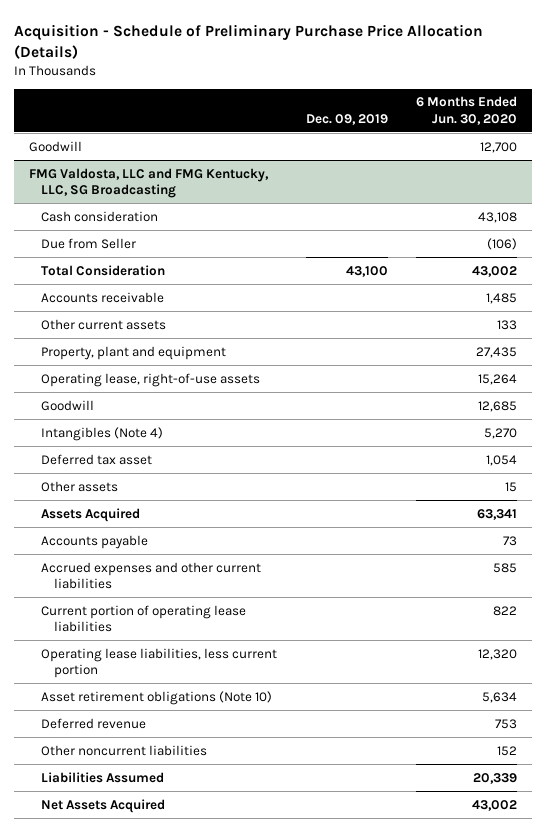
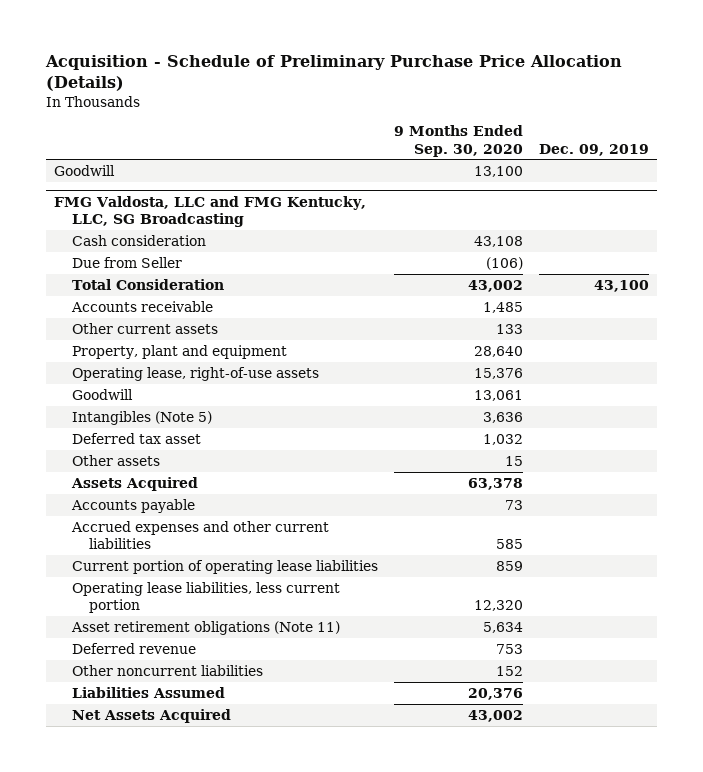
- | Dec. 09, 2019 | 6 Months Ended Jun. 30, 2020
+ | 9 Months Ended Sep. 30, 2020 | Dec. 09, 2019
@ FMG Valdosta, LLC and FMG Kentucky, LLC, SG Broadcasting
- Intangibles (Note 4) | | 5,270
+ Intangibles (Note 5) | 3,636 |
- Asset retirement obligations (Note 10) | | 5,634
+ Asset retirement obligations (Note 11) | 5,634 |

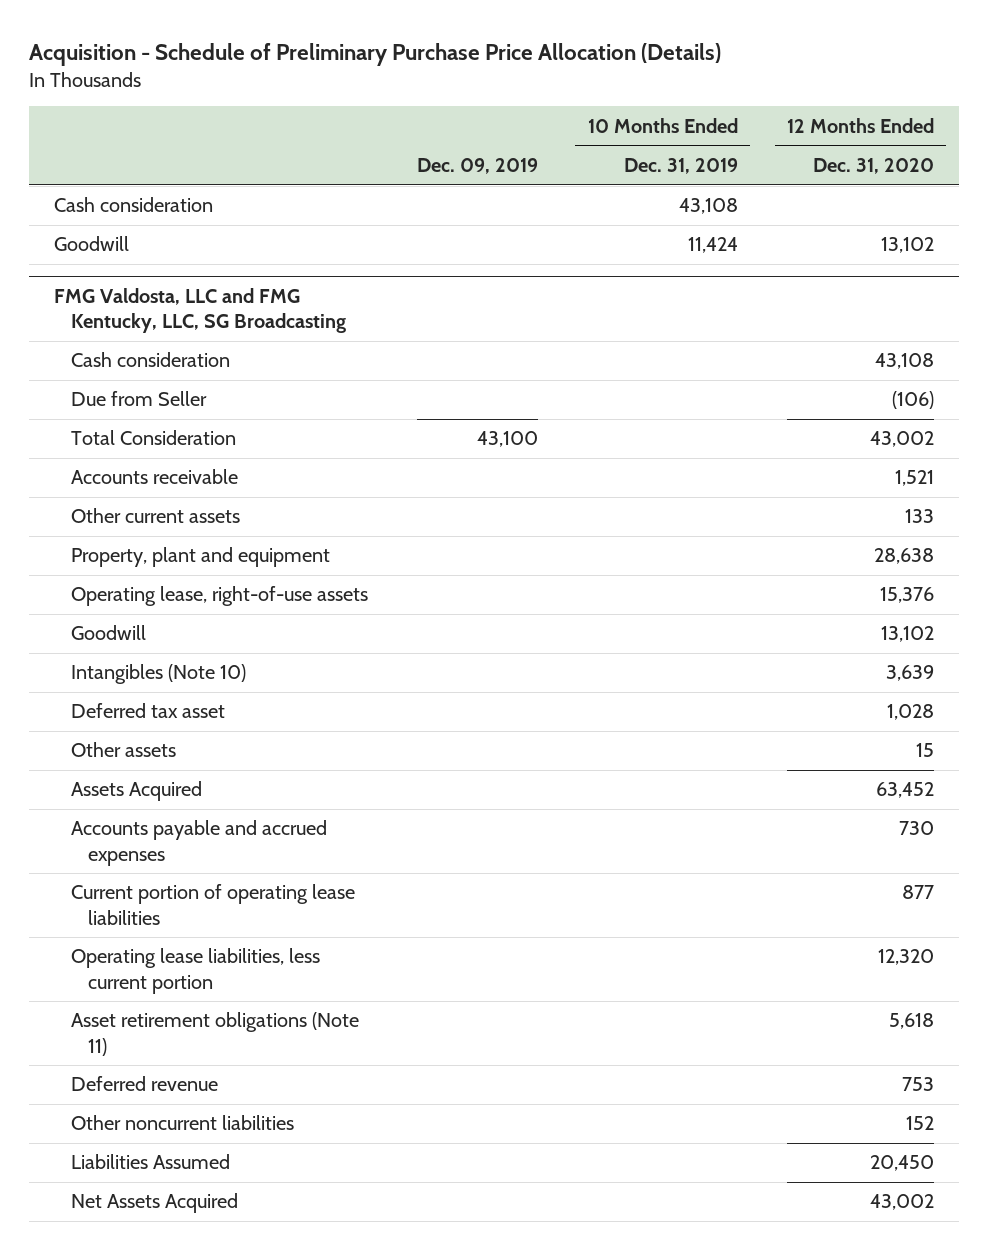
- | 9 Months Ended Sep. 30, 2020 | Dec. 09, 2019
+ | Dec. 09, 2019 | 10 Months Ended Dec. 31, 2019 | 12 Months Ended Dec. 31, 2020
+ Cash consideration | | 43,108 |
@ FMG Valdosta, LLC and FMG Kentucky, LLC, SG Broadcasting
- Intangibles (Note 5) | 3,636 |
+ Intangibles (Note 10) | | | 3,639
- Accounts payable | 73 |
- Accrued expenses and other current liabilities | 585 |
+ Accounts payable and accrued expenses | | | 730

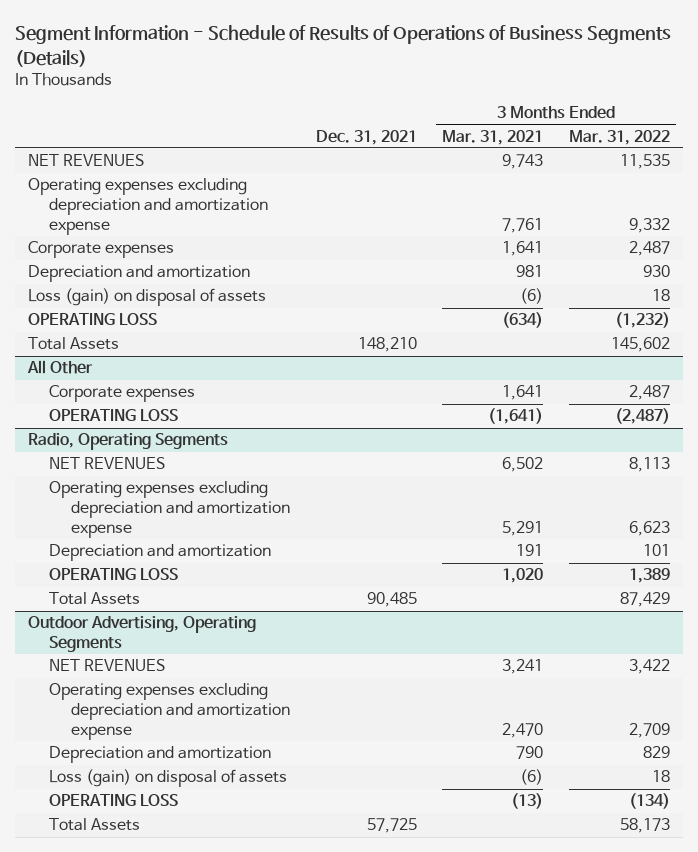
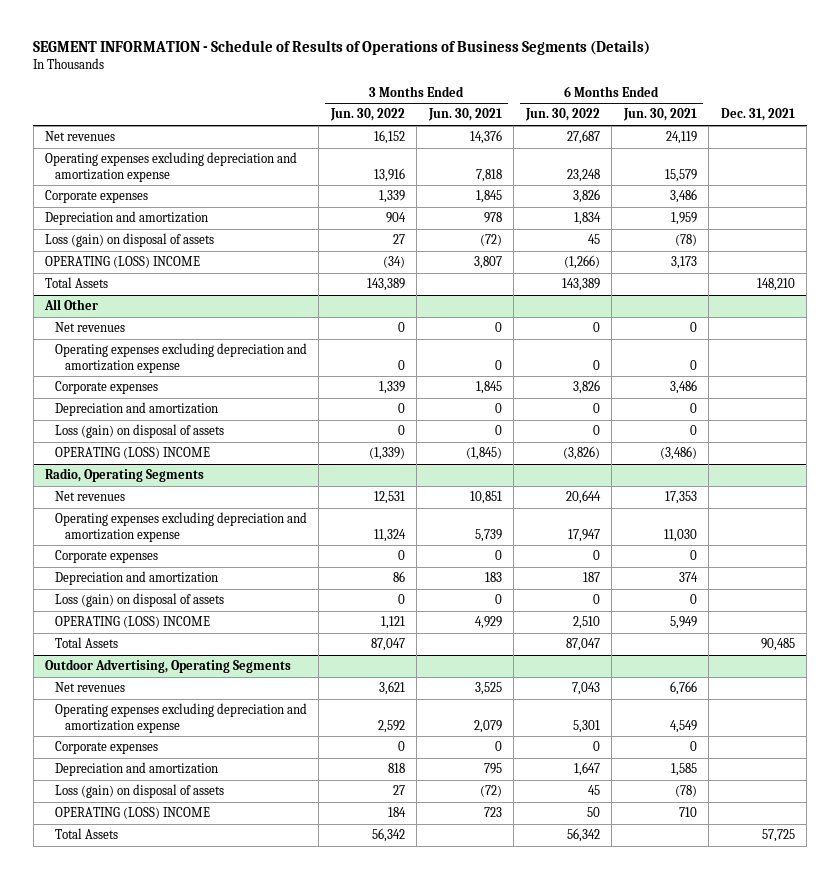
- Segment Information - Schedule of Results of Operations of Business Segments (Details)
+ SEGMENT INFORMATION - Schedule of Results of Operations of Business Segments (Details)
- | Dec. 31, 2021 | 3 Months Ended Mar. 31, 2021 | 3 Months Ended Mar. 31, 2022
+ | 3 Months Ended Jun. 30, 2022 | 3 Months Ended Jun. 30, 2021 | 6 Months Ended Jun. 30, 2022 | 6 Months Ended Jun. 30, 2021 | Dec. 31, 2021
- NET REVENUES | | 9,743 | 11,535
+ Net revenues | 16,152 | 14,376 | 27,687 | 24,119 |
- OPERATING LOSS | | (634) | (1,232)
+ OPERATING (LOSS) INCOME | (34) | 3,807 | (1,266) | 3,173 |
@ All Other
+ Net revenues | 0 | 0 | 0 | 0 |
+ Operating expenses excluding depreciation and amortization expense | 0 | 0 | 0 | 0 |
- OPERATING LOSS | | (1,641) | (2,487)
+ Depreciation and amortization | 0 | 0 | 0 | 0 |
+ Loss (gain) on disposal of assets | 0 | 0 | 0 | 0 |
+ OPERATING (LOSS) INCOME | (1,339) | (1,845) | (3,826) | (3,486) |
@ Radio, Operating Segments
- NET REVENUES | | 6,502 | 8,113
+ Net revenues | 12,531 | 10,851 | 20,644 | 17,353 |
+ Corporate expenses | 0 | 0 | 0 | 0 |
- OPERATING LOSS | | 1,020 | 1,389
+ Loss (gain) on disposal of assets | 0 | 0 | 0 | 0 |
+ OPERATING (LOSS) INCOME | 1,121 | 4,929 | 2,510 | 5,949 |
@ Outdoor Advertising, Operating Segments
- NET REVENUES | | 3,241 | 3,422
+ Net revenues | 3,621 | 3,525 | 7,043 | 6,766 |
+ Corporate expenses | 0 | 0 | 0 | 0 |
- OPERATING LOSS | | (13) | (134)
+ OPERATING (LOSS) INCOME | 184 | 723 | 50 | 710 |

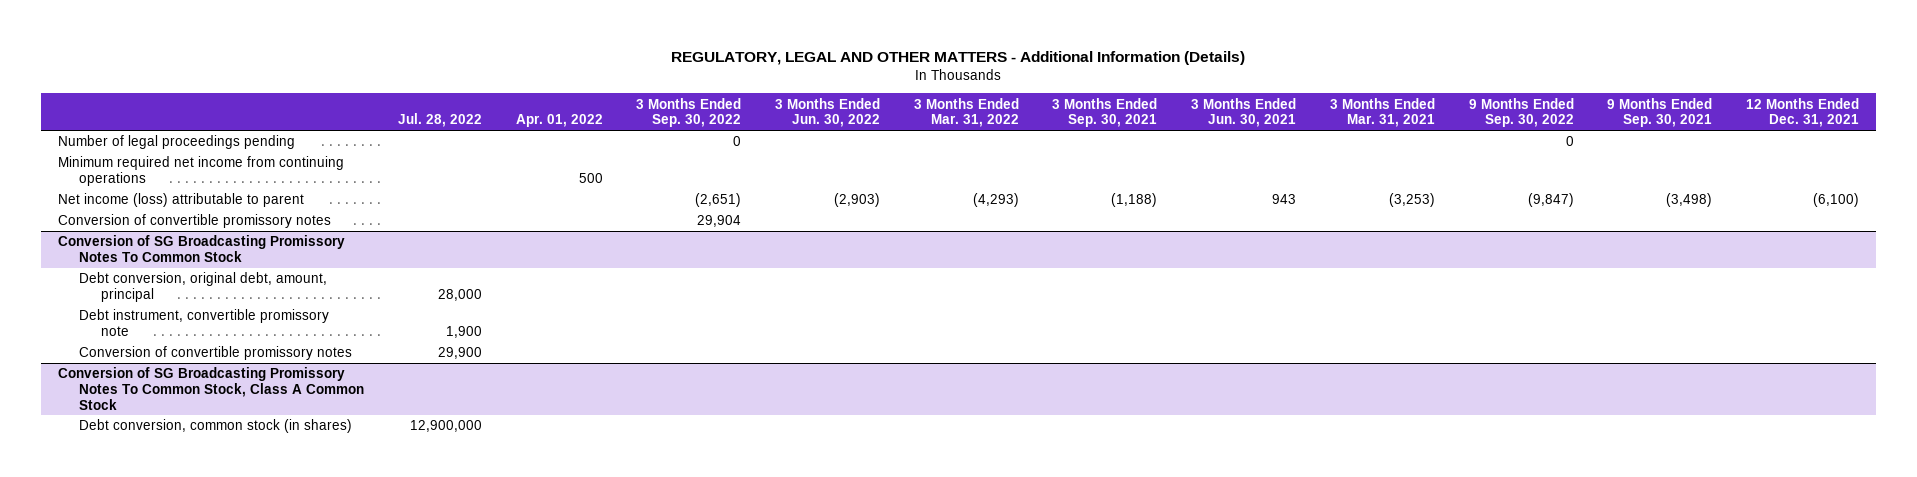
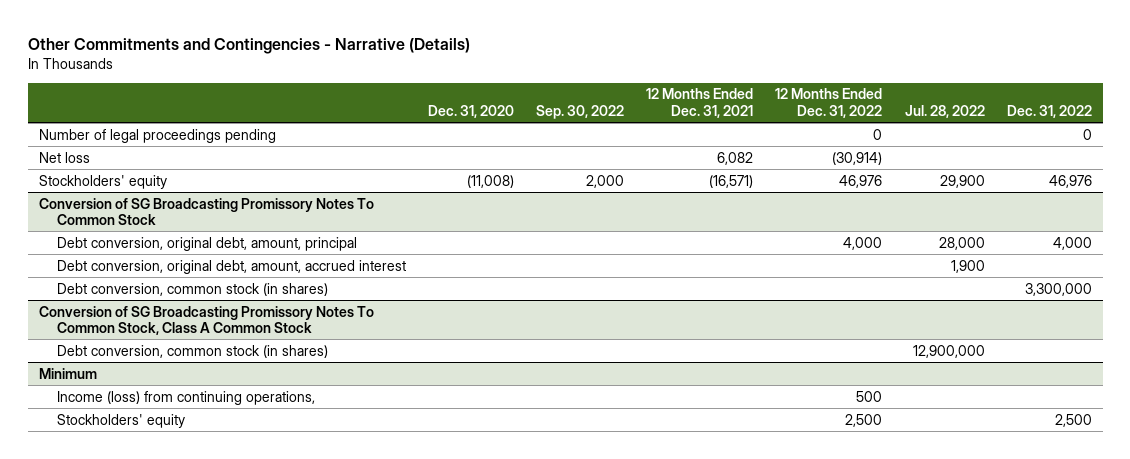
- REGULATORY, LEGAL AND OTHER MATTERS - Additional Information (Details)
+ Other Commitments and Contingencies - Narrative (Details)
- | Jul. 28, 2022 | Apr. 01, 2022 | 3 Months Ended Sep. 30, 2022 | 3 Months Ended Jun. 30, 2022 | 3 Months Ended Mar. 31, 2022 | 3 Months Ended Sep. 30, 2021 | 3 Months Ended Jun. 30, 2021 | 3 Months Ended Mar. 31, 2021 | 9 Months Ended Sep. 30, 2022 | 9 Months Ended Sep. 30, 2021 | 12 Months Ended Dec. 31, 2021
+ | Dec. 31, 2020 | Sep. 30, 2022 | 12 Months Ended Dec. 31, 2021 | 12 Months Ended Dec. 31, 2022 | Jul. 28, 2022 | Dec. 31, 2022
- Minimum required net income from continuing operations | | 500 | | | | | | | | |
- Net income (loss) attributable to parent | | | (2,651) | (2,903) | (4,293) | (1,188) | 943 | (3,253) | (9,847) | (3,498) | (6,100)
- Conversion of convertible promissory notes | | | 29,904 | | | | | | | |
+ Net loss | | | 6,082 | (30,914) | |
+ Stockholders' equity | (11,008) | 2,000 | (16,571) | 46,976 | 29,900 | 46,976
@ Conversion of SG Broadcasting Promissory Notes To Common Stock
- Debt instrument, convertible promissory note | 1,900 | | | | | | | | | |
- Conversion of convertible promissory notes | 29,900 | | | | | | | | | |
+ Debt conversion, original debt, amount, accrued interest | | | | | 1,900 |
+ Debt conversion, common stock (in shares) | | | | | | 3,300,000
+ Minimum
+ Income (loss) from continuing operations, | | | | 500 | |
+ Stockholders' equity | | | | 2,500 | | 2,500

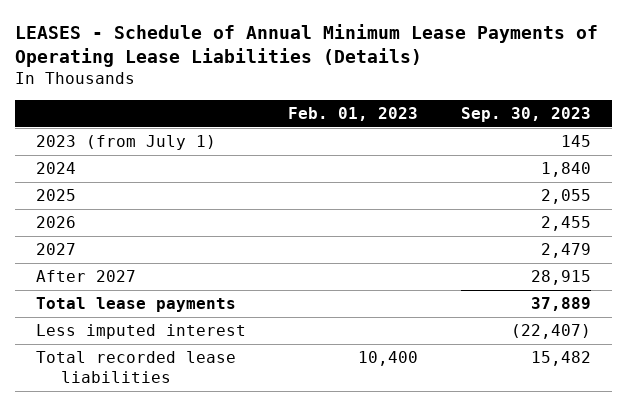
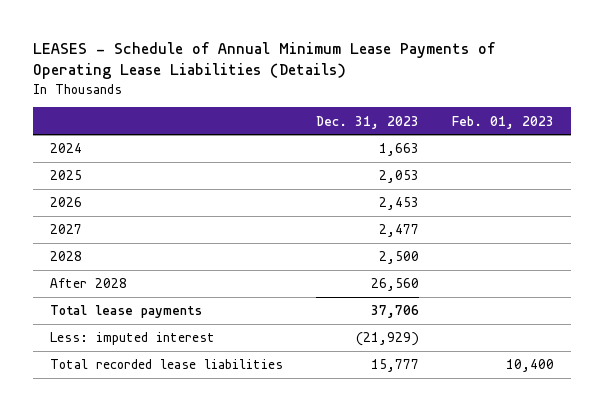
- | Feb. 01, 2023 | Sep. 30, 2023
+ | Dec. 31, 2023 | Feb. 01, 2023
- 2023 (from July 1) | | 145
- After 2027 | | 28,915
+ 2028 | 2,500 |
+ After 2028 | 26,560 |
- Less imputed interest | | (22,407)
+ Less: imputed interest | (21,929) |

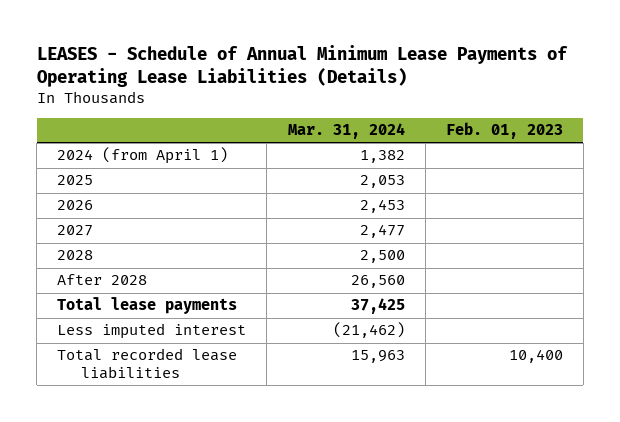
- | Dec. 31, 2023 | Feb. 01, 2023
+ | Mar. 31, 2024 | Feb. 01, 2023
- 2024 | 1,663 |
+ 2024 (from April 1) | 1,382 |
- Less: imputed interest | (21,929) |
+ Less imputed interest | (21,462) |

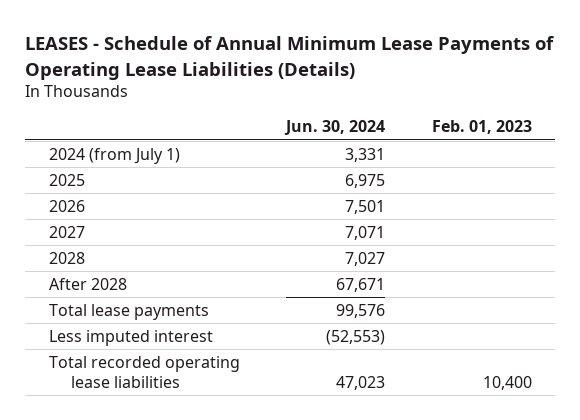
- | Mar. 31, 2024 | Feb. 01, 2023
+ | Jun. 30, 2024 | Feb. 01, 2023
- 2024 (from April 1) | 1,382 |
+ 2024 (from July 1) | 3,331 |
- Total recorded lease liabilities | 15,963 | 10,400
+ Total recorded operating lease liabilities | 47,023 | 10,400

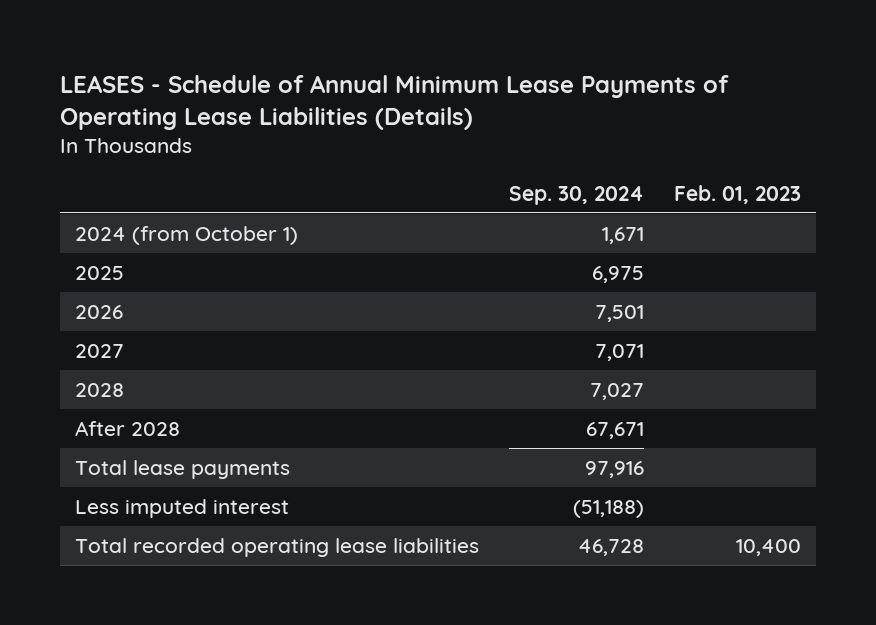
- | Jun. 30, 2024 | Feb. 01, 2023
+ | Sep. 30, 2024 | Feb. 01, 2023
- 2024 (from July 1) | 3,331 |
+ 2024 (from October 1) | 1,671 |

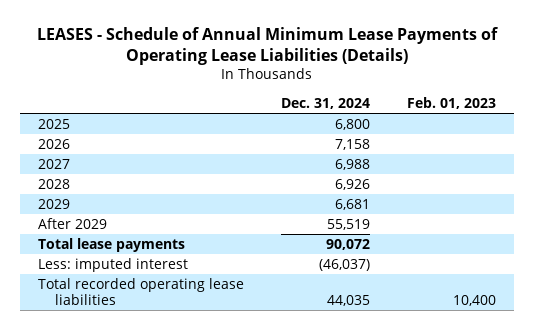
- | Sep. 30, 2024 | Feb. 01, 2023
+ | Dec. 31, 2024 | Feb. 01, 2023
- 2024 (from October 1) | 1,671 |
- After 2028 | 67,671 |
+ 2029 | 6,681 |
+ After 2029 | 55,519 |
- Less imputed interest | (51,188) |
+ Less: imputed interest | (46,037) |

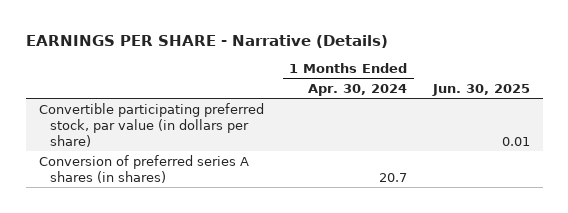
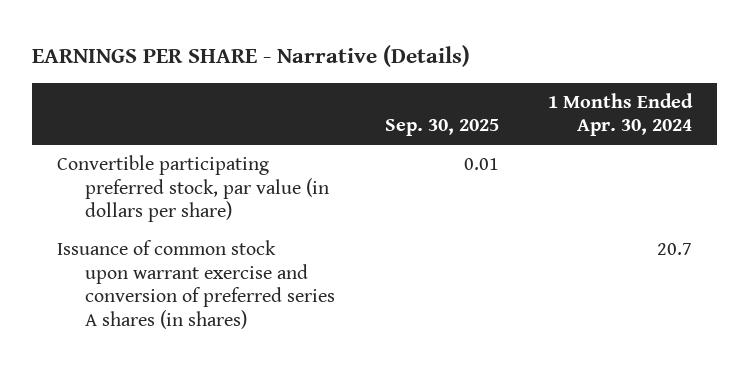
- | 1 Months Ended Apr. 30, 2024 | Jun. 30, 2025
+ | Sep. 30, 2025 | 1 Months Ended Apr. 30, 2024
- Conversion of preferred series A shares (in shares) | 20.7 |
+ Issuance of common stock upon warrant exercise and conversion of preferred series A shares (in shares) | | 20.7

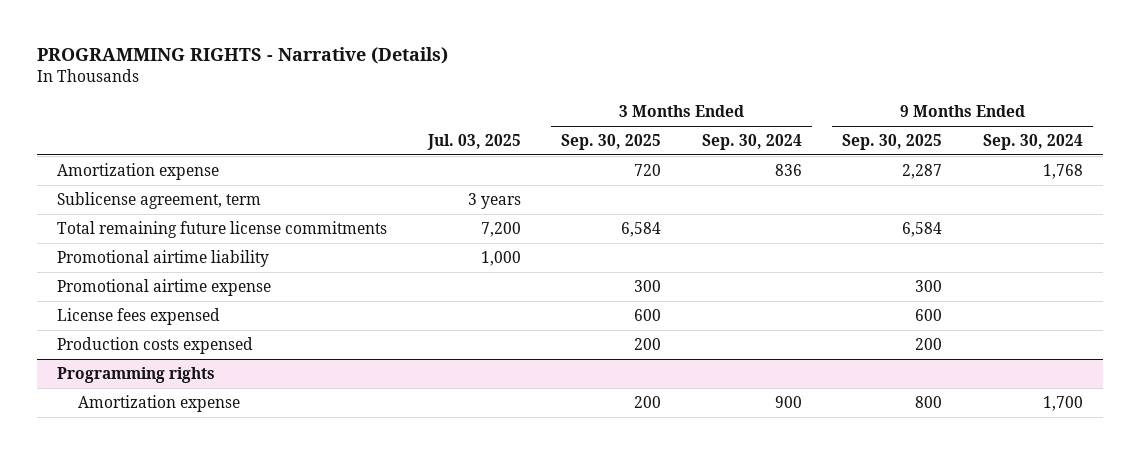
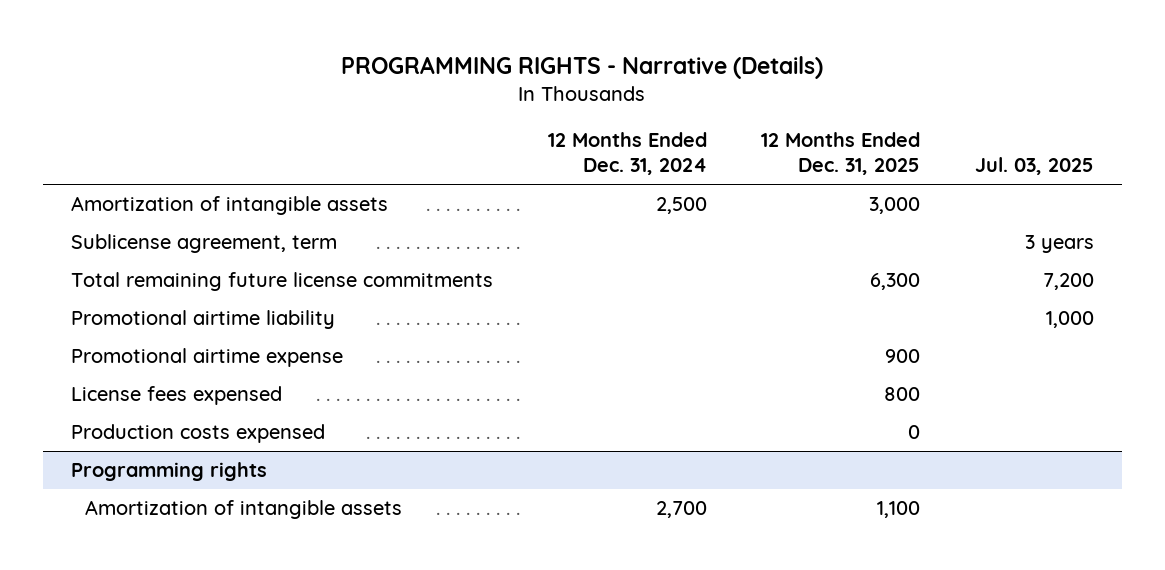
- | Jul. 03, 2025 | 3 Months Ended Sep. 30, 2025 | 3 Months Ended Sep. 30, 2024 | 9 Months Ended Sep. 30, 2025 | 9 Months Ended Sep. 30, 2024
+ | 12 Months Ended Dec. 31, 2024 | 12 Months Ended Dec. 31, 2025 | Jul. 03, 2025
- Amortization expense | | 720 | 836 | 2,287 | 1,768
+ Amortization of intangible assets | 2,500 | 3,000 |
@ Programming rights
- Amortization expense | | 200 | 900 | 800 | 1,700
+ Amortization of intangible assets | 2,700 | 1,100 |

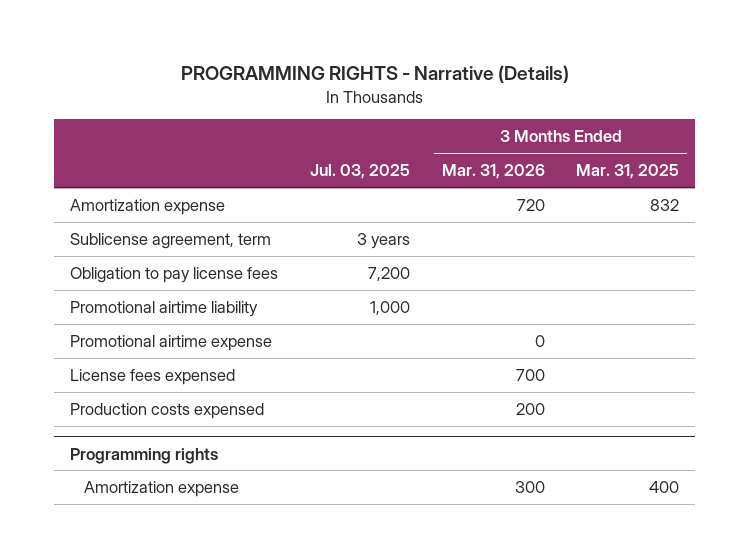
- | 12 Months Ended Dec. 31, 2024 | 12 Months Ended Dec. 31, 2025 | Jul. 03, 2025
+ | Jul. 03, 2025 | 3 Months Ended Mar. 31, 2026 | 3 Months Ended Mar. 31, 2025
- Amortization of intangible assets | 2,500 | 3,000 |
+ Amortization expense | | 720 | 832
- Total remaining future license commitments | | 6,300 | 7,200
+ Obligation to pay license fees | 7,200 | |
@ Programming rights
- Amortization of intangible assets | 2,700 | 1,100 |
+ Amortization expense | | 300 | 400

